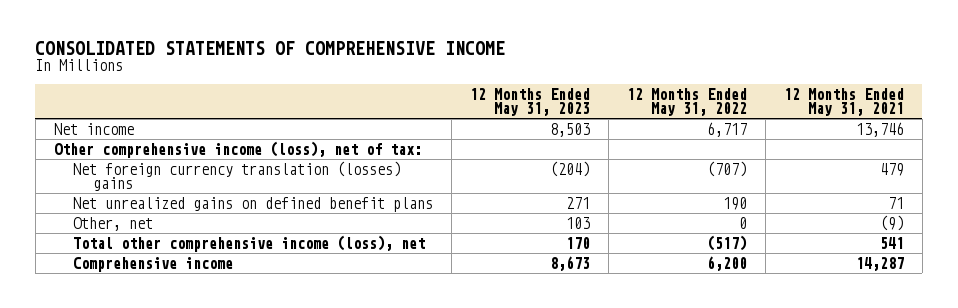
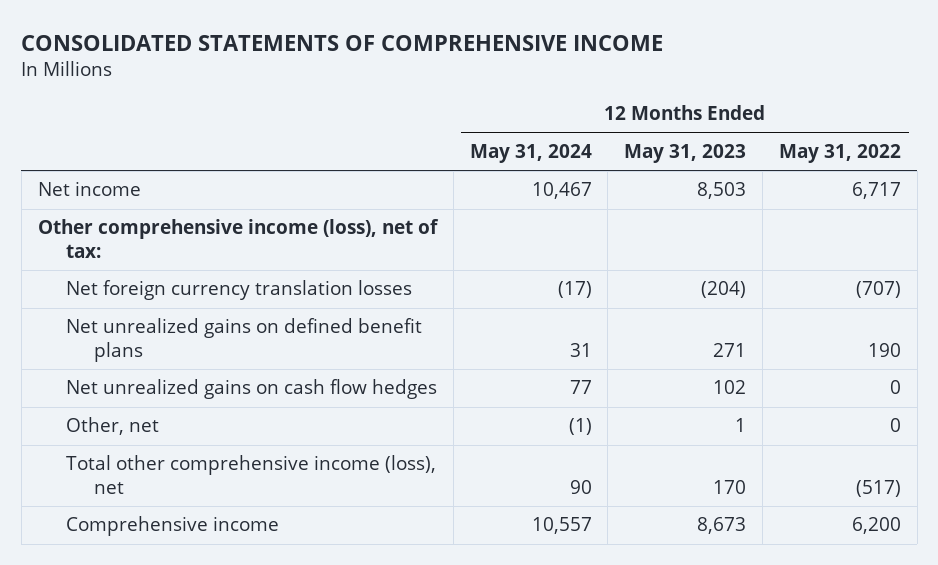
- | 12 Months Ended May 31, 2023 | 12 Months Ended May 31, 2022 | 12 Months Ended May 31, 2021
+ | 12 Months Ended May 31, 2024 | 12 Months Ended May 31, 2023 | 12 Months Ended May 31, 2022
- Net foreign currency translation (losses) gains | (204) | (707) | 479
+ Net foreign currency translation losses | (17) | (204) | (707)
- Other, net | 103 | 0 | (9)
+ Net unrealized gains on cash flow hedges | 77 | 102 | 0
+ Other, net | (1) | 1 | 0

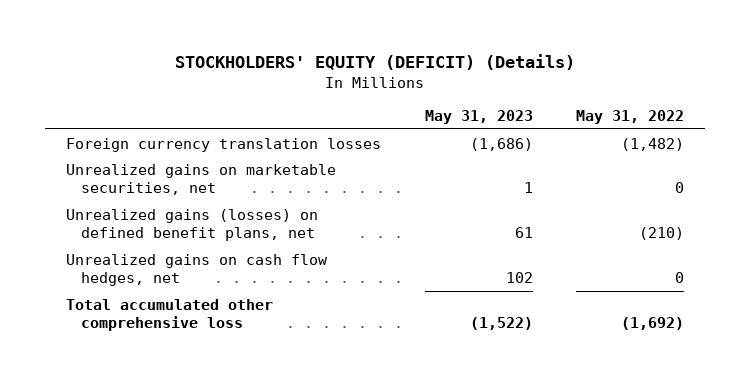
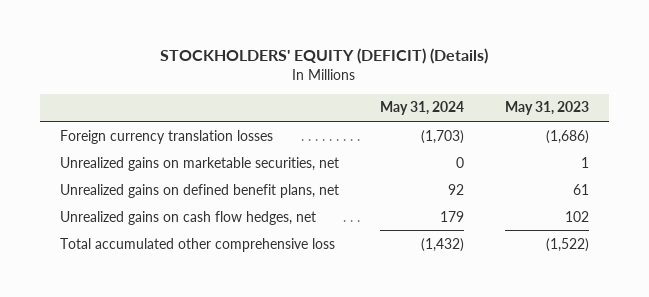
- | May 31, 2023 | May 31, 2022
+ | May 31, 2024 | May 31, 2023
- Unrealized gains (losses) on defined benefit plans, net | 61 | (210)
+ Unrealized gains on defined benefit plans, net | 92 | 61

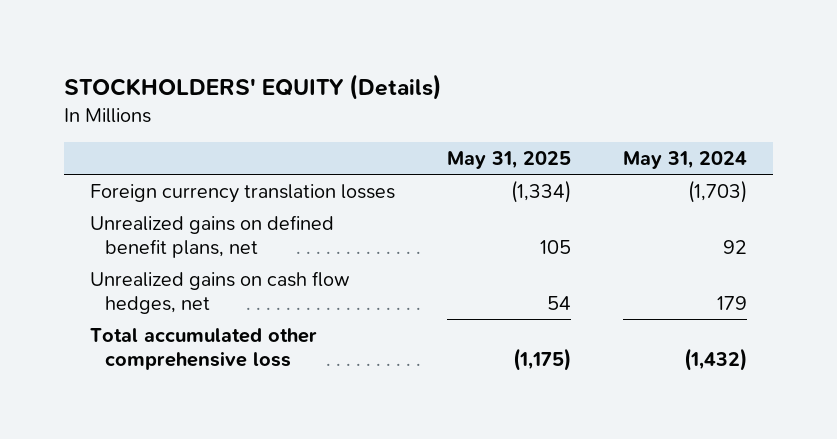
- STOCKHOLDERS' EQUITY (DEFICIT) (Details)
+ STOCKHOLDERS' EQUITY (Details)
- | May 31, 2024 | May 31, 2023
+ | May 31, 2025 | May 31, 2024
- Unrealized gains on marketable securities, net | 0 | 1

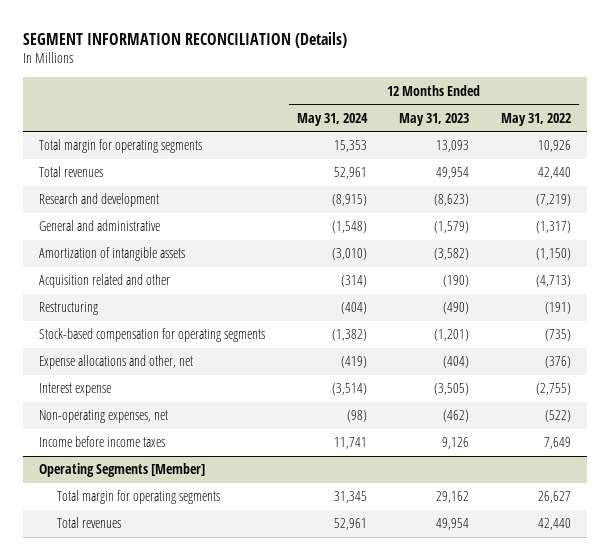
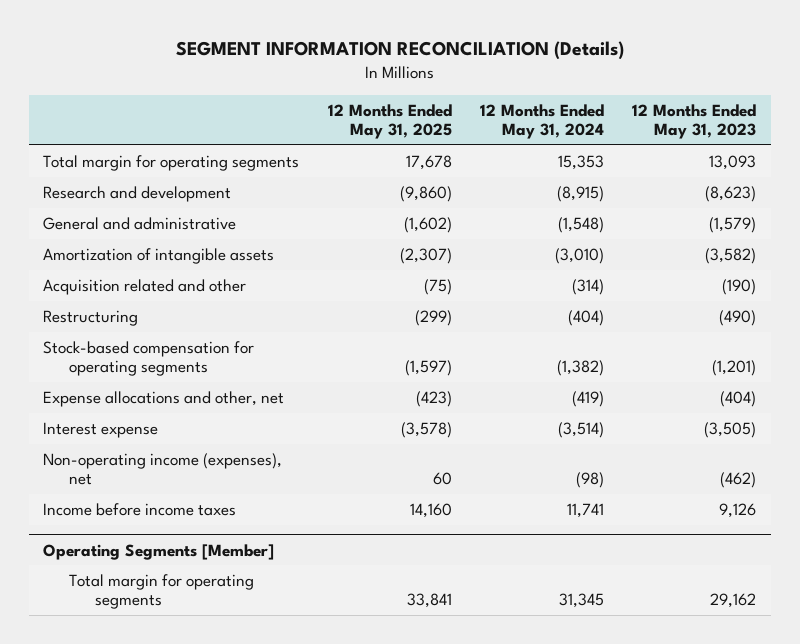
- | 12 Months Ended May 31, 2024 | 12 Months Ended May 31, 2023 | 12 Months Ended May 31, 2022
+ | 12 Months Ended May 31, 2025 | 12 Months Ended May 31, 2024 | 12 Months Ended May 31, 2023
- Total revenues | 52,961 | 49,954 | 42,440
- Non-operating expenses, net | (98) | (462) | (522)
+ Non-operating income (expenses), net | 60 | (98) | (462)
@ Operating Segments [Member]
- Total revenues | 52,961 | 49,954 | 42,440

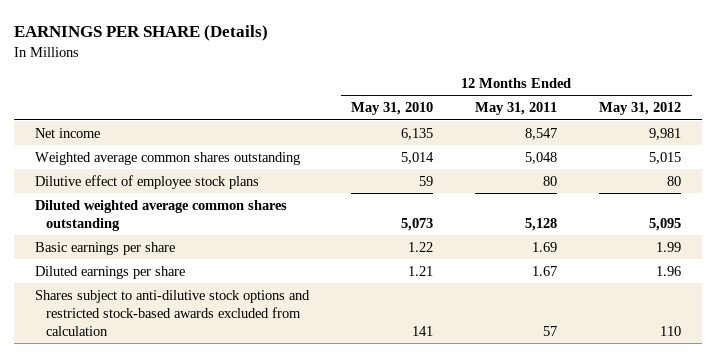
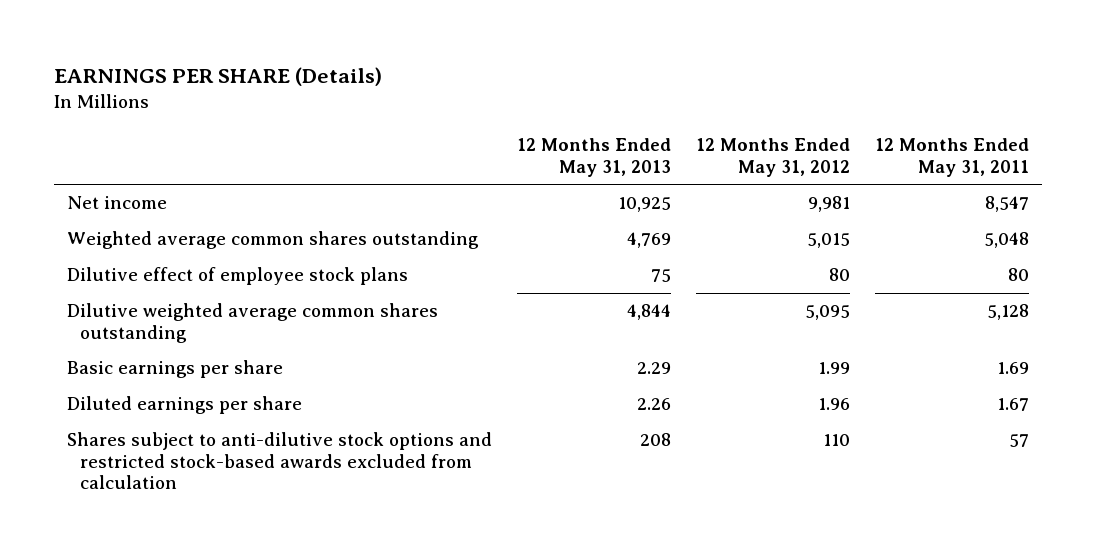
- | 12 Months Ended May 31, 2010 | 12 Months Ended May 31, 2011 | 12 Months Ended May 31, 2012
+ | 12 Months Ended May 31, 2013 | 12 Months Ended May 31, 2012 | 12 Months Ended May 31, 2011
- Diluted weighted average common shares outstanding | 5,073 | 5,128 | 5,095
+ Dilutive weighted average common shares outstanding | 4,844 | 5,095 | 5,128

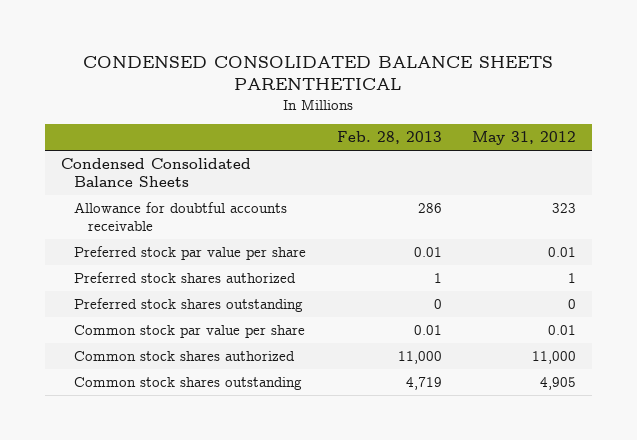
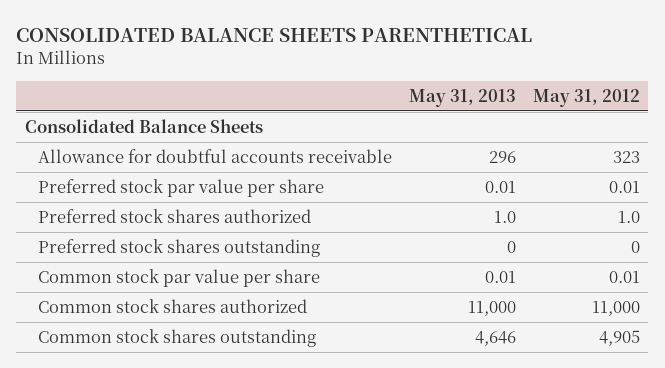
- CONDENSED CONSOLIDATED BALANCE SHEETS PARENTHETICAL
+ CONSOLIDATED BALANCE SHEETS PARENTHETICAL
- | Feb. 28, 2013 | May 31, 2012
+ | May 31, 2013 | May 31, 2012
- Condensed Consolidated Balance Sheets
+ Consolidated Balance Sheets
- Preferred stock shares authorized | 1 | 1
+ Preferred stock shares authorized | 1.0 | 1.0

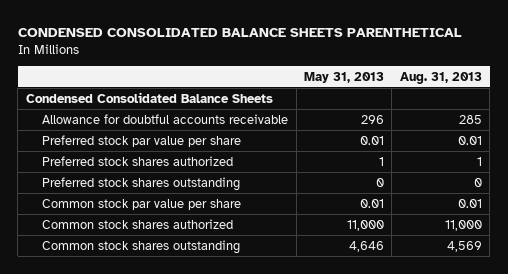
- CONSOLIDATED BALANCE SHEETS PARENTHETICAL
+ CONDENSED CONSOLIDATED BALANCE SHEETS PARENTHETICAL
- | May 31, 2013 | May 31, 2012
+ | May 31, 2013 | Aug. 31, 2013
- Consolidated Balance Sheets
+ Condensed Consolidated Balance Sheets
- Preferred stock shares authorized | 1.0 | 1.0
+ Preferred stock shares authorized | 1 | 1

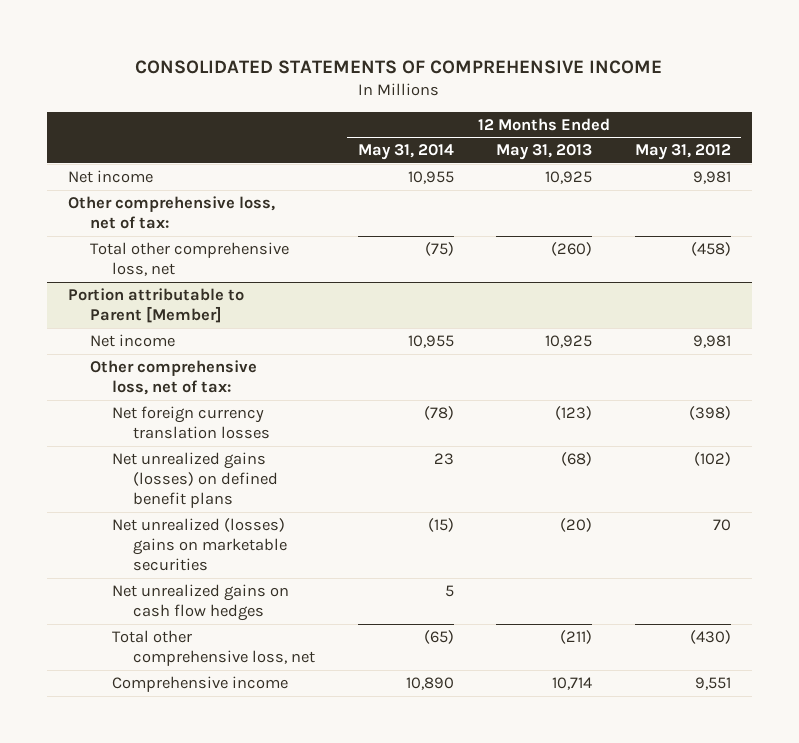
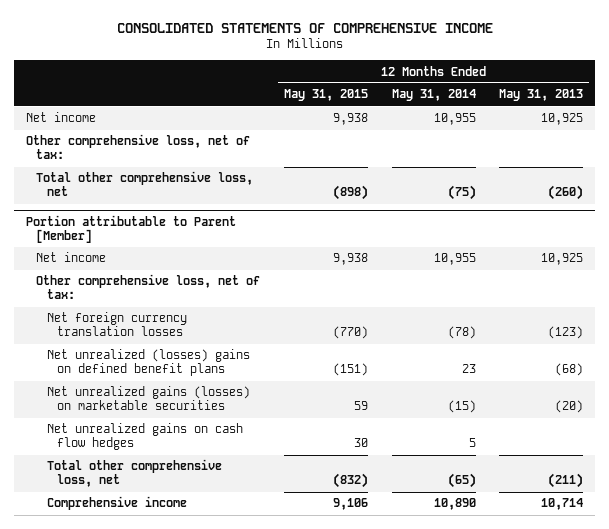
- | 12 Months Ended May 31, 2014 | 12 Months Ended May 31, 2013 | 12 Months Ended May 31, 2012
+ | 12 Months Ended May 31, 2015 | 12 Months Ended May 31, 2014 | 12 Months Ended May 31, 2013
@ Portion attributable to Parent [Member]
- Net unrealized gains (losses) on defined benefit plans | 23 | (68) | (102)
- Net unrealized (losses) gains on marketable securities | (15) | (20) | 70
+ Net unrealized (losses) gains on defined benefit plans | (151) | 23 | (68)
+ Net unrealized gains (losses) on marketable securities | 59 | (15) | (20)

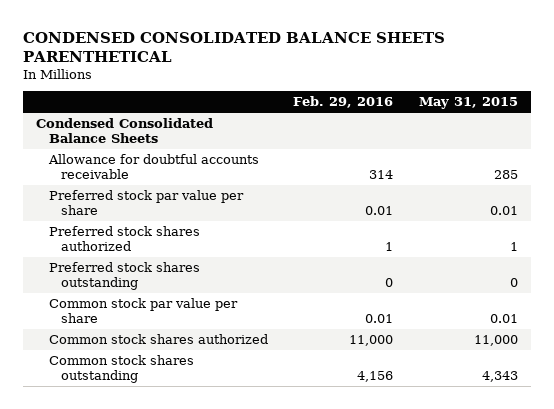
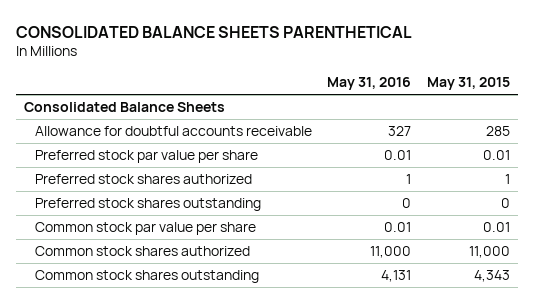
- CONDENSED CONSOLIDATED BALANCE SHEETS PARENTHETICAL
+ CONSOLIDATED BALANCE SHEETS PARENTHETICAL
- | Feb. 29, 2016 | May 31, 2015
+ | May 31, 2016 | May 31, 2015
- Condensed Consolidated Balance Sheets
+ Consolidated Balance Sheets

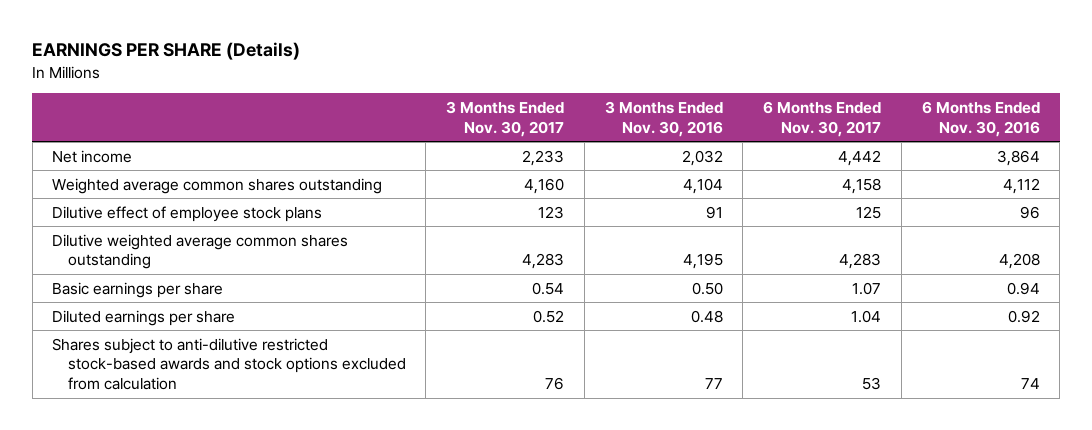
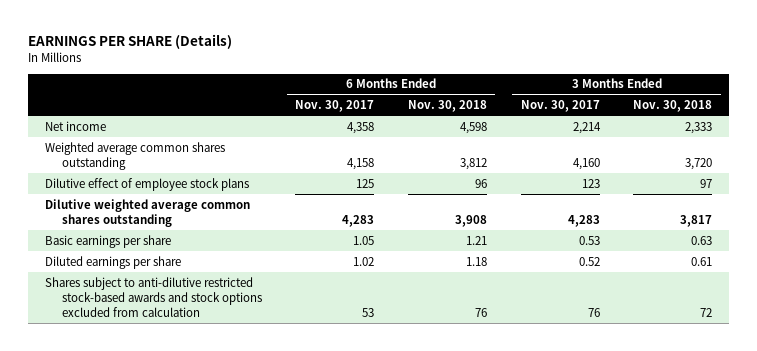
- | 3 Months Ended Nov. 30, 2017 | 3 Months Ended Nov. 30, 2016 | 6 Months Ended Nov. 30, 2017 | 6 Months Ended Nov. 30, 2016
+ | 6 Months Ended Nov. 30, 2017 | 6 Months Ended Nov. 30, 2018 | 3 Months Ended Nov. 30, 2017 | 3 Months Ended Nov. 30, 2018
- Net income | 2,233 | 2,032 | 4,442 | 3,864
+ Net income | 4,358 | 4,598 | 2,214 | 2,333
- Basic earnings per share | 0.54 | 0.50 | 1.07 | 0.94
- Diluted earnings per share | 0.52 | 0.48 | 1.04 | 0.92
+ Basic earnings per share | 1.05 | 1.21 | 0.53 | 0.63
+ Diluted earnings per share | 1.02 | 1.18 | 0.52 | 0.61

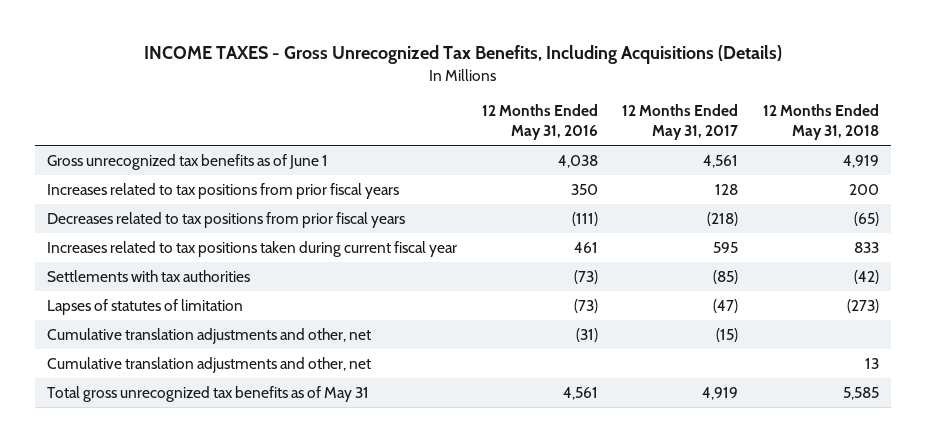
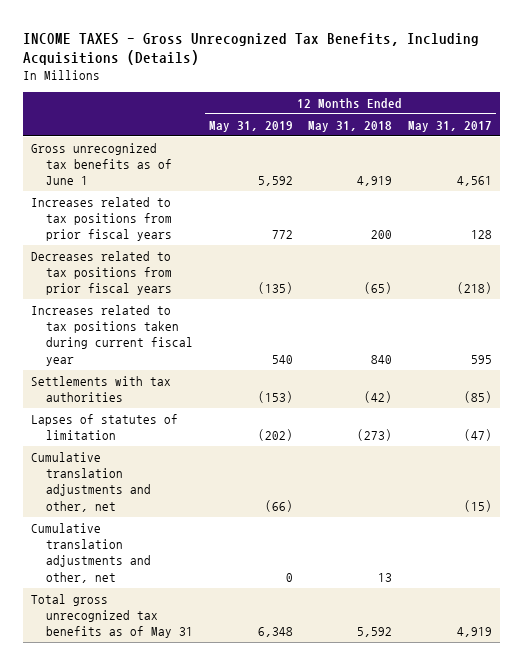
- | 12 Months Ended May 31, 2016 | 12 Months Ended May 31, 2017 | 12 Months Ended May 31, 2018
+ | 12 Months Ended May 31, 2019 | 12 Months Ended May 31, 2018 | 12 Months Ended May 31, 2017
- Increases related to tax positions taken during current fiscal year | 461 | 595 | 833
+ Increases related to tax positions taken during current fiscal year | 540 | 840 | 595
- Total gross unrecognized tax benefits as of May 31 | 4,561 | 4,919 | 5,585
+ Total gross unrecognized tax benefits as of May 31 | 6,348 | 5,592 | 4,919

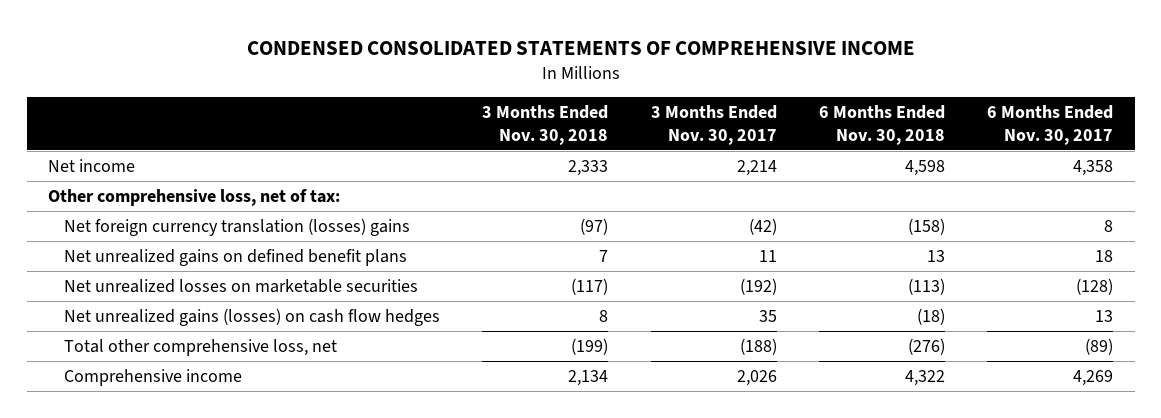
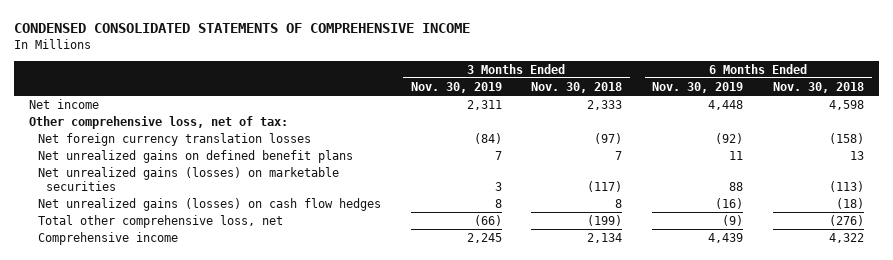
- | 3 Months Ended Nov. 30, 2018 | 3 Months Ended Nov. 30, 2017 | 6 Months Ended Nov. 30, 2018 | 6 Months Ended Nov. 30, 2017
+ | 3 Months Ended Nov. 30, 2019 | 3 Months Ended Nov. 30, 2018 | 6 Months Ended Nov. 30, 2019 | 6 Months Ended Nov. 30, 2018
- Net foreign currency translation (losses) gains | (97) | (42) | (158) | 8
+ Net foreign currency translation losses | (84) | (97) | (92) | (158)
- Net unrealized losses on marketable securities | (117) | (192) | (113) | (128)
+ Net unrealized gains (losses) on marketable securities | 3 | (117) | 88 | (113)

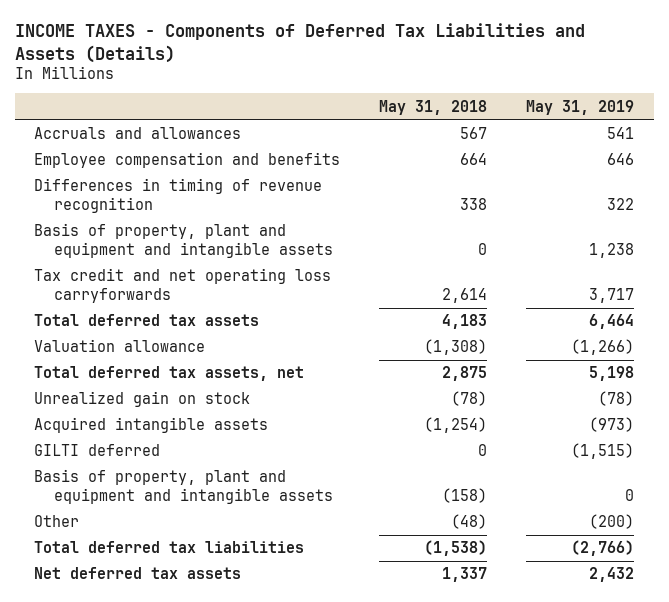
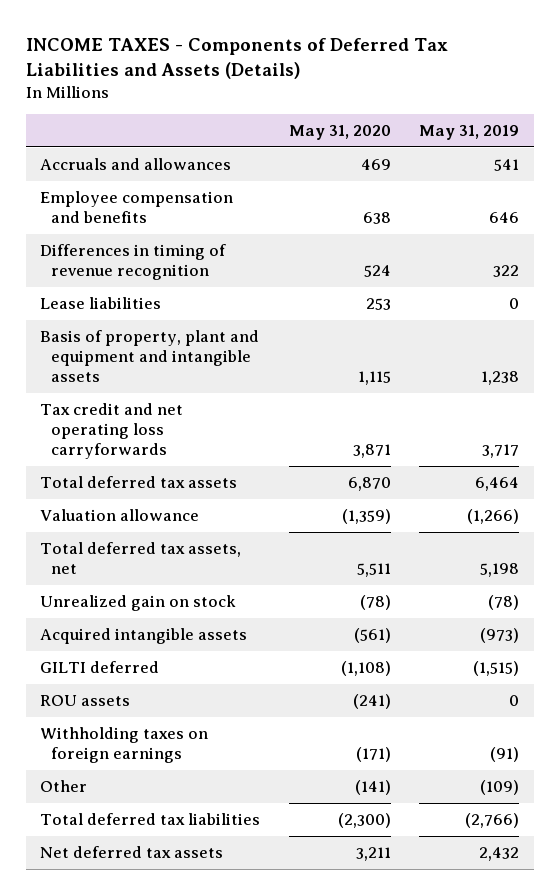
- | May 31, 2018 | May 31, 2019
+ | May 31, 2020 | May 31, 2019
+ Lease liabilities | 253 | 0
- Basis of property, plant and equipment and intangible assets | (158) | 0
- Other | (48) | (200)
+ ROU assets | (241) | 0
+ Withholding taxes on foreign earnings | (171) | (91)
+ Other | (141) | (109)

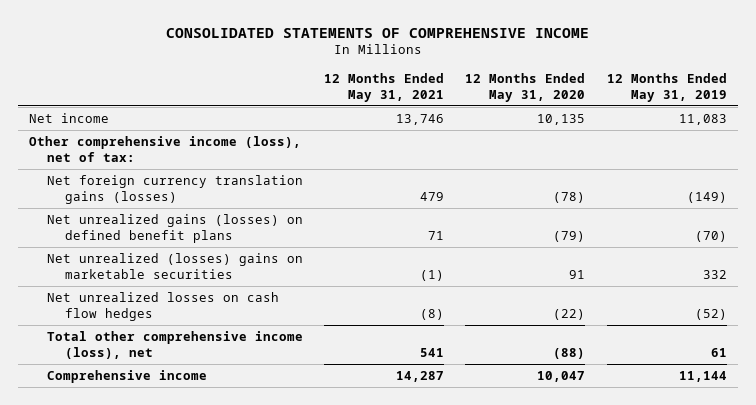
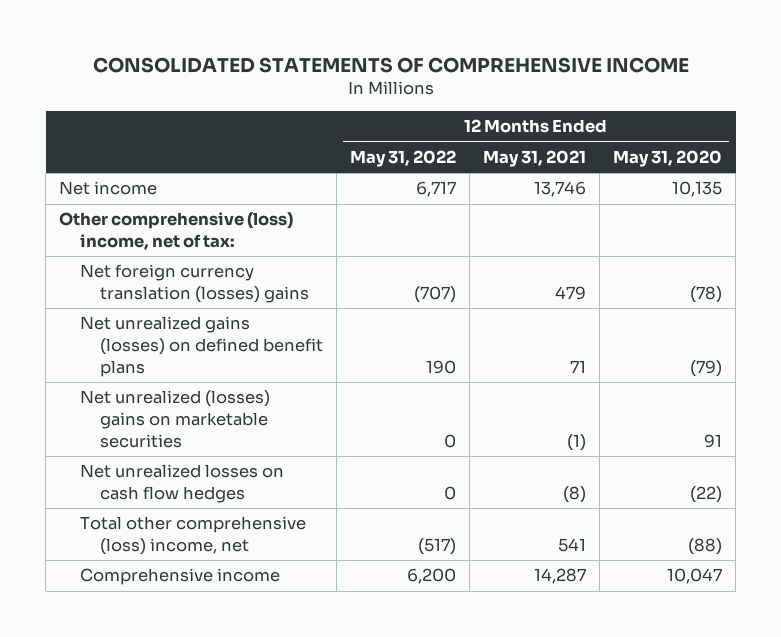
- | 12 Months Ended May 31, 2021 | 12 Months Ended May 31, 2020 | 12 Months Ended May 31, 2019
+ | 12 Months Ended May 31, 2022 | 12 Months Ended May 31, 2021 | 12 Months Ended May 31, 2020
- Other comprehensive income (loss), net of tax:
- Net foreign currency translation gains (losses) | 479 | (78) | (149)
+ Other comprehensive (loss) income, net of tax:
+ Net foreign currency translation (losses) gains | (707) | 479 | (78)
- Total other comprehensive income (loss), net | 541 | (88) | 61
+ Total other comprehensive (loss) income, net | (517) | 541 | (88)

